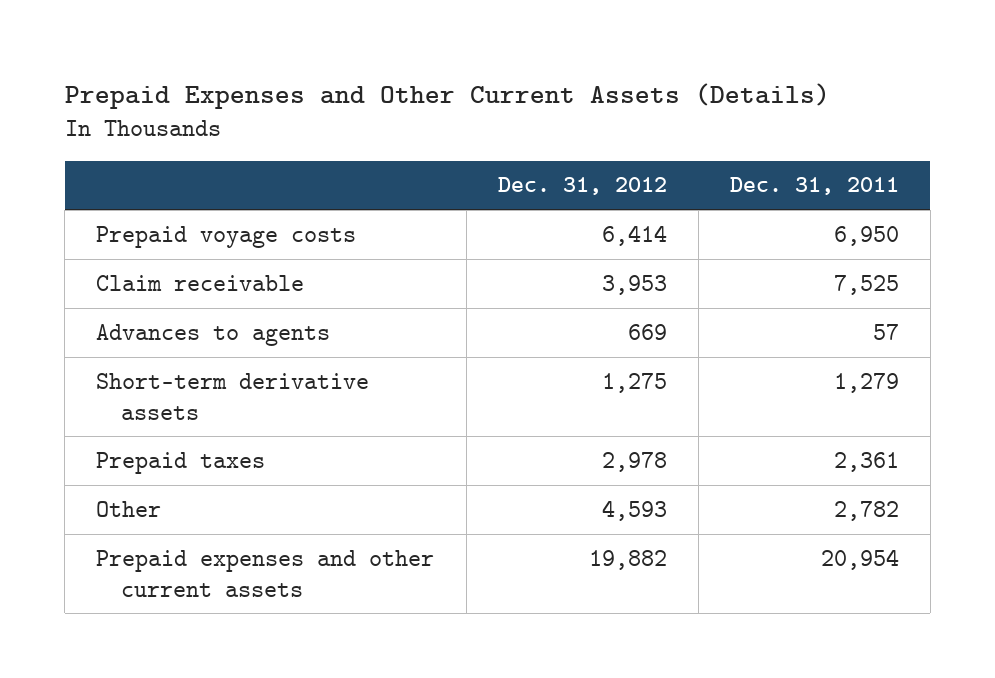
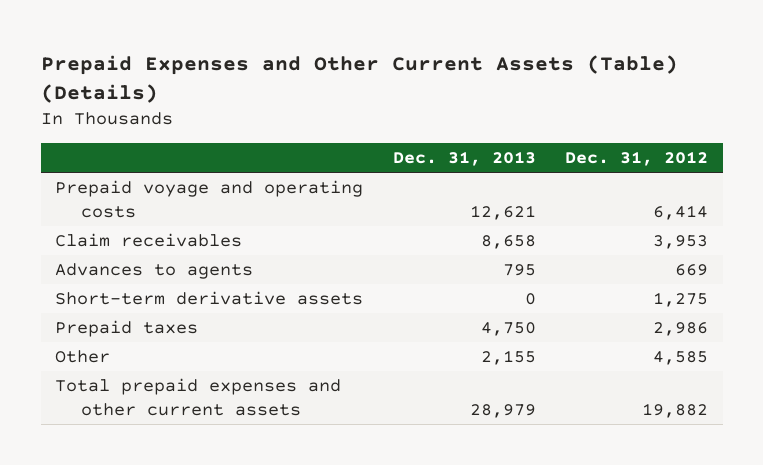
- Prepaid Expenses and Other Current Assets (Details)
+ Prepaid Expenses and Other Current Assets (Table) (Details)
- | Dec. 31, 2012 | Dec. 31, 2011
+ | Dec. 31, 2013 | Dec. 31, 2012
- Prepaid voyage costs | 6,414 | 6,950
- Claim receivable | 3,953 | 7,525
+ Prepaid voyage and operating costs | 12,621 | 6,414
+ Claim receivables | 8,658 | 3,953
- Prepaid taxes | 2,978 | 2,361
- Other | 4,593 | 2,782
- Prepaid expenses and other current assets | 19,882 | 20,954
+ Prepaid taxes | 4,750 | 2,986
+ Other | 2,155 | 4,585
+ Total prepaid expenses and other current assets | 28,979 | 19,882

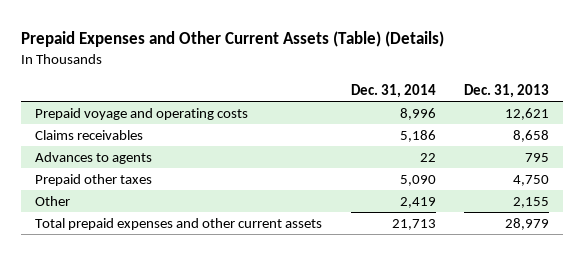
- | Dec. 31, 2013 | Dec. 31, 2012
+ | Dec. 31, 2014 | Dec. 31, 2013
- Claim receivables | 8,658 | 3,953
+ Claims receivables | 5,186 | 8,658
- Short-term derivative assets | 0 | 1,275
- Prepaid taxes | 4,750 | 2,986
+ Prepaid other taxes | 5,090 | 4,750

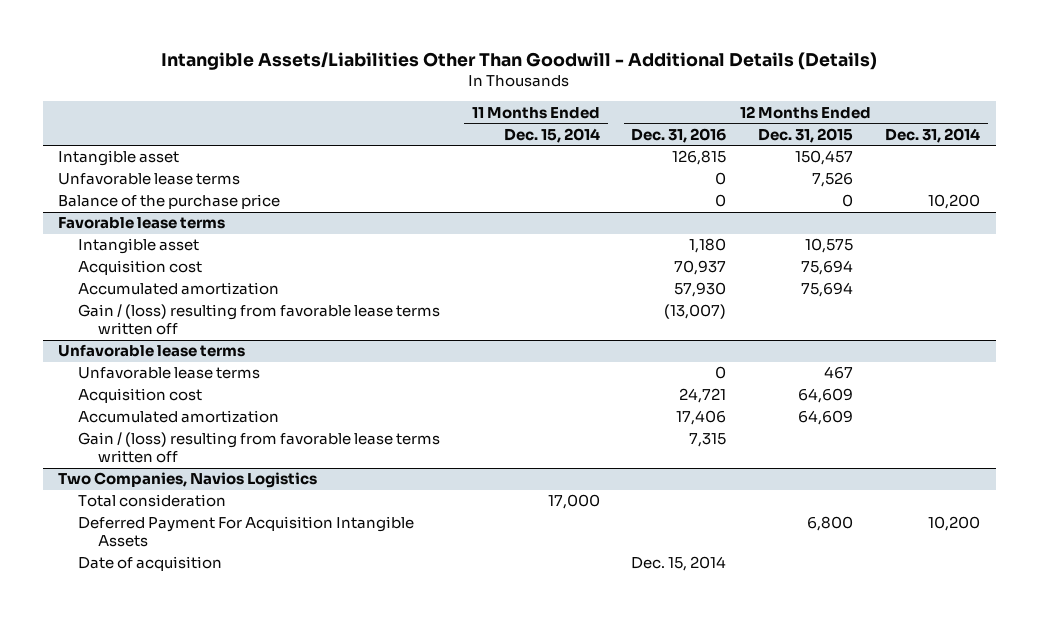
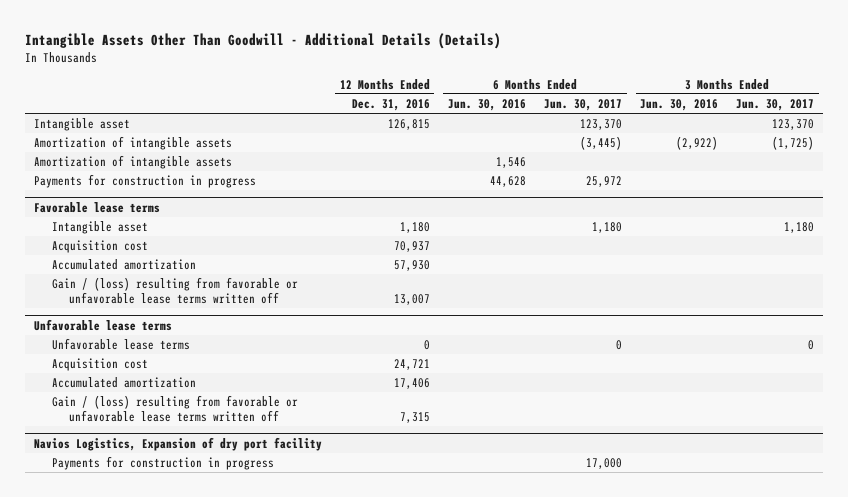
- Intangible Assets/Liabilities Other Than Goodwill - Additional Details (Details)
+ Intangible Assets Other Than Goodwill - Additional Details (Details)
- | 11 Months Ended Dec. 15, 2014 | 12 Months Ended Dec. 31, 2016 | 12 Months Ended Dec. 31, 2015 | 12 Months Ended Dec. 31, 2014
+ | 12 Months Ended Dec. 31, 2016 | 6 Months Ended Jun. 30, 2016 | 6 Months Ended Jun. 30, 2017 | 3 Months Ended Jun. 30, 2016 | 3 Months Ended Jun. 30, 2017
- Unfavorable lease terms | | 0 | 7,526 |
- Balance of the purchase price | | 0 | 0 | 10,200
+ Amortization of intangible assets | | | (3,445) | (2,922) | (1,725)
+ Amortization of intangible assets | | 1,546 | | |
+ Payments for construction in progress | | 44,628 | 25,972 | |
@ Favorable lease terms
- Gain / (loss) resulting from favorable lease terms written off | | (13,007) | |
+ Gain / (loss) resulting from favorable or unfavorable lease terms written off | 13,007 | | | |
@ Unfavorable lease terms
- Gain / (loss) resulting from favorable lease terms written off | | 7,315 | |
- Two Companies, Navios Logistics
- Total consideration | 17,000 | | |
- Deferred Payment For Acquisition Intangible Assets | | | 6,800 | 10,200
- Date of acquisition | | Dec. 15, 2014 | |
@ Unfavorable lease terms
+ Gain / (loss) resulting from favorable or unfavorable lease terms written off | 7,315 | | | |
+ Navios Logistics, Expansion of dry port facility
+ Payments for construction in progress | | | 17,000 | |

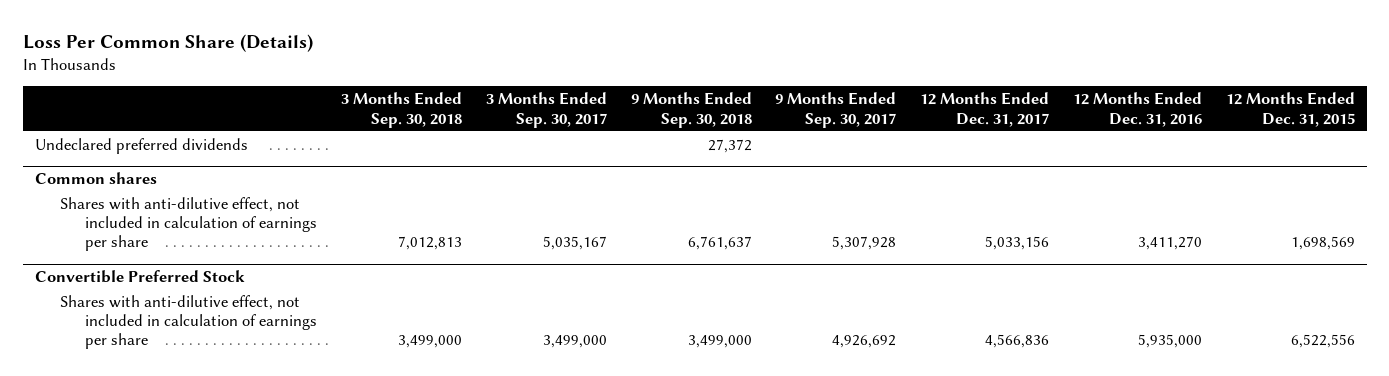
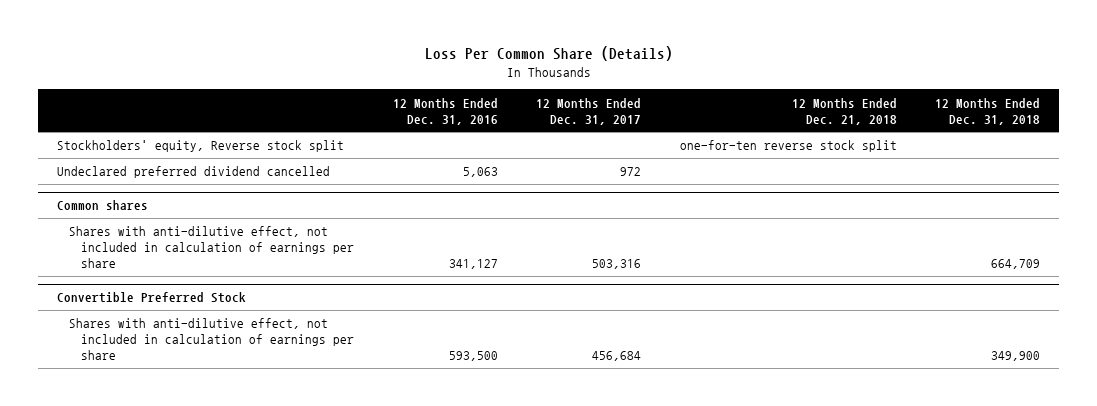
- | 3 Months Ended Sep. 30, 2018 | 3 Months Ended Sep. 30, 2017 | 9 Months Ended Sep. 30, 2018 | 9 Months Ended Sep. 30, 2017 | 12 Months Ended Dec. 31, 2017 | 12 Months Ended Dec. 31, 2016 | 12 Months Ended Dec. 31, 2015
+ | 12 Months Ended Dec. 31, 2016 | 12 Months Ended Dec. 31, 2017 | 12 Months Ended Dec. 21, 2018 | 12 Months Ended Dec. 31, 2018
- Undeclared preferred dividends | | | 27,372 | | | |
+ Stockholders' equity, Reverse stock split | | | one-for-ten reverse stock split |
+ Undeclared preferred dividend cancelled | 5,063 | 972 | |
@ Common shares
- Shares with anti-dilutive effect, not included in calculation of earnings per share | 7,012,813 | 5,035,167 | 6,761,637 | 5,307,928 | 5,033,156 | 3,411,270 | 1,698,569
+ Shares with anti-dilutive effect, not included in calculation of earnings per share | 341,127 | 503,316 | | 664,709
@ Convertible Preferred Stock
- Shares with anti-dilutive effect, not included in calculation of earnings per share | 3,499,000 | 3,499,000 | 3,499,000 | 4,926,692 | 4,566,836 | 5,935,000 | 6,522,556
+ Shares with anti-dilutive effect, not included in calculation of earnings per share | 593,500 | 456,684 | | 349,900

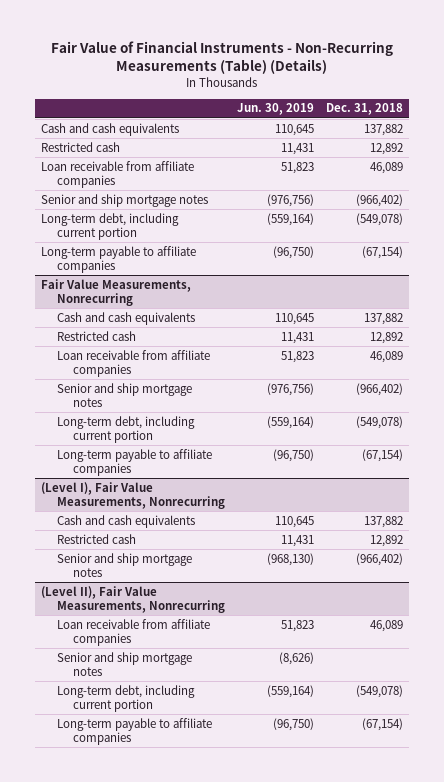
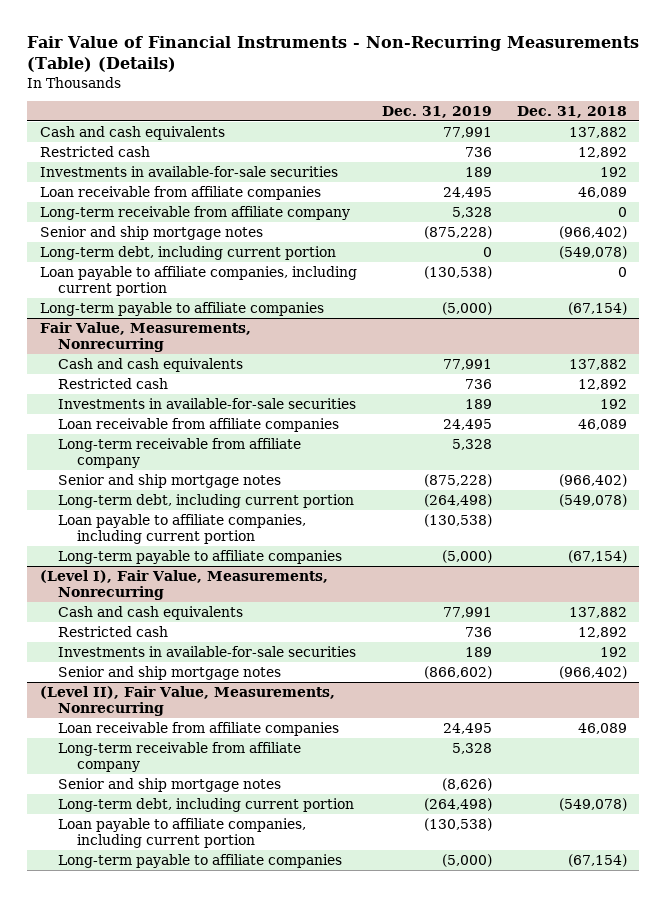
- | Jun. 30, 2019 | Dec. 31, 2018
+ | Dec. 31, 2019 | Dec. 31, 2018
+ Investments in available-for-sale securities | 189 | 192
+ Long-term receivable from affiliate company | 5,328 | 0
+ Loan payable to affiliate companies, including current portion | (130,538) | 0
- Fair Value Measurements, Nonrecurring
+ Fair Value, Measurements, Nonrecurring
+ Investments in available-for-sale securities | 189 | 192
+ Long-term receivable from affiliate company | 5,328 |
+ Loan payable to affiliate companies, including current portion | (130,538) |
- (Level I), Fair Value Measurements, Nonrecurring
+ (Level I), Fair Value, Measurements, Nonrecurring
+ Investments in available-for-sale securities | 189 | 192
- (Level II), Fair Value Measurements, Nonrecurring
+ (Level II), Fair Value, Measurements, Nonrecurring
+ Long-term receivable from affiliate company | 5,328 |
+ Loan payable to affiliate companies, including current portion | (130,538) |

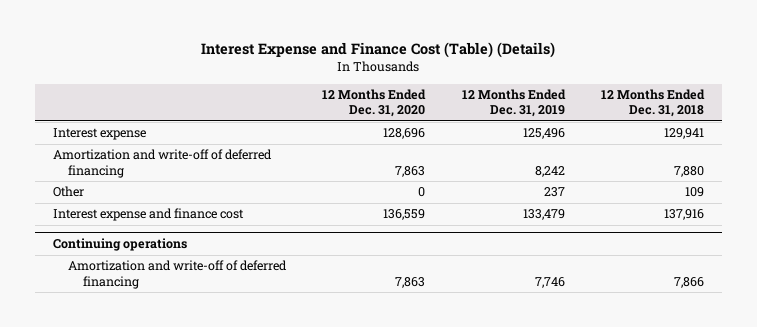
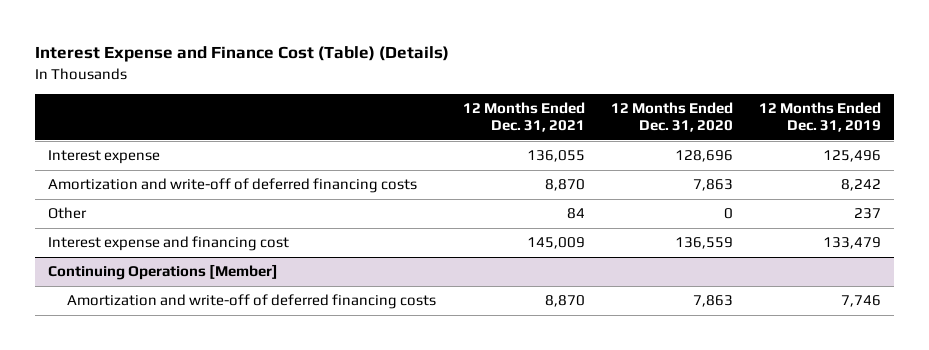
- | 12 Months Ended Dec. 31, 2020 | 12 Months Ended Dec. 31, 2019 | 12 Months Ended Dec. 31, 2018
+ | 12 Months Ended Dec. 31, 2021 | 12 Months Ended Dec. 31, 2020 | 12 Months Ended Dec. 31, 2019
- Amortization and write-off of deferred financing | 7,863 | 8,242 | 7,880
+ Amortization and write-off of deferred financing costs | 8,870 | 7,863 | 8,242
- Interest expense and finance cost | 136,559 | 133,479 | 137,916
- Continuing operations
- Amortization and write-off of deferred financing | 7,863 | 7,746 | 7,866
+ Interest expense and financing cost | 145,009 | 136,559 | 133,479
+ Continuing Operations [Member]
+ Amortization and write-off of deferred financing costs | 8,870 | 7,863 | 7,746

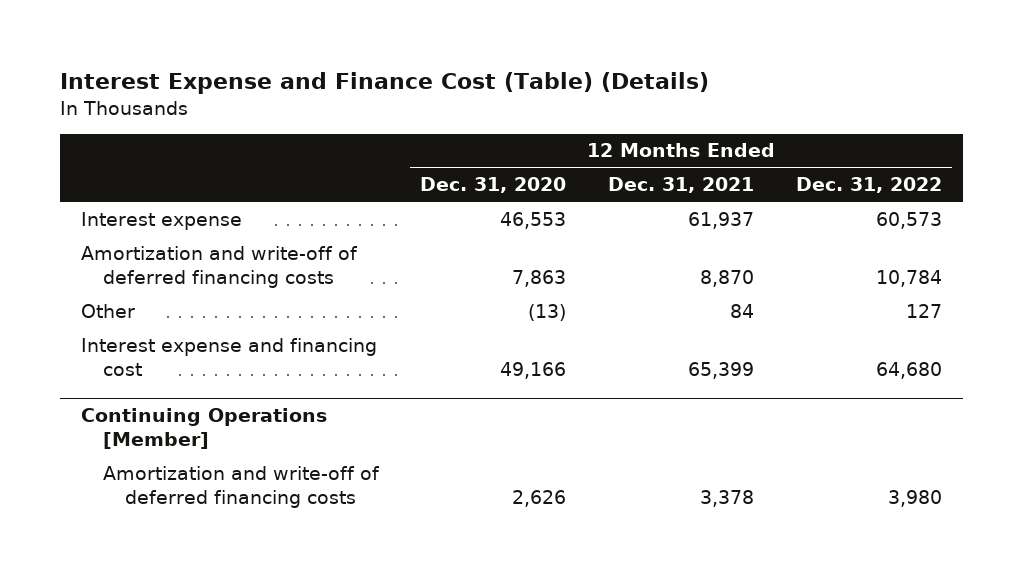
- | 12 Months Ended Dec. 31, 2021 | 12 Months Ended Dec. 31, 2020 | 12 Months Ended Dec. 31, 2019
+ | 12 Months Ended Dec. 31, 2020 | 12 Months Ended Dec. 31, 2021 | 12 Months Ended Dec. 31, 2022
- Interest expense | 136,055 | 128,696 | 125,496
+ Interest expense | 46,553 | 61,937 | 60,573
- Other | 84 | 0 | 237
- Interest expense and financing cost | 145,009 | 136,559 | 133,479
+ Other | (13) | 84 | 127
+ Interest expense and financing cost | 49,166 | 65,399 | 64,680
@ Continuing Operations [Member]
- Amortization and write-off of deferred financing costs | 8,870 | 7,863 | 7,746
+ Amortization and write-off of deferred financing costs | 2,626 | 3,378 | 3,980

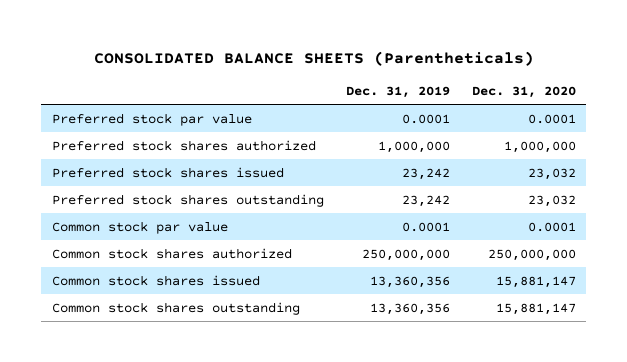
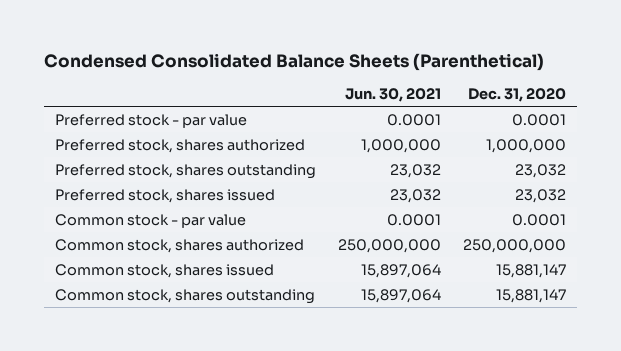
- CONSOLIDATED BALANCE SHEETS (Parentheticals)
+ Condensed Consolidated Balance Sheets (Parenthetical)
- | Dec. 31, 2019 | Dec. 31, 2020
+ | Jun. 30, 2021 | Dec. 31, 2020
- Preferred stock par value | 0.0001 | 0.0001
- Preferred stock shares authorized | 1,000,000 | 1,000,000
- Preferred stock shares issued | 23,242 | 23,032
- Preferred stock shares outstanding | 23,242 | 23,032
- Common stock par value | 0.0001 | 0.0001
- Common stock shares authorized | 250,000,000 | 250,000,000
- Common stock shares issued | 13,360,356 | 15,881,147
- Common stock shares outstanding | 13,360,356 | 15,881,147
+ Preferred stock - par value | 0.0001 | 0.0001
+ Preferred stock, shares authorized | 1,000,000 | 1,000,000
+ Preferred stock, shares outstanding | 23,032 | 23,032
+ Preferred stock, shares issued | 23,032 | 23,032
+ Common stock - par value | 0.0001 | 0.0001
+ Common stock, shares authorized | 250,000,000 | 250,000,000
+ Common stock, shares issued | 15,897,064 | 15,881,147
+ Common stock, shares outstanding | 15,897,064 | 15,881,147

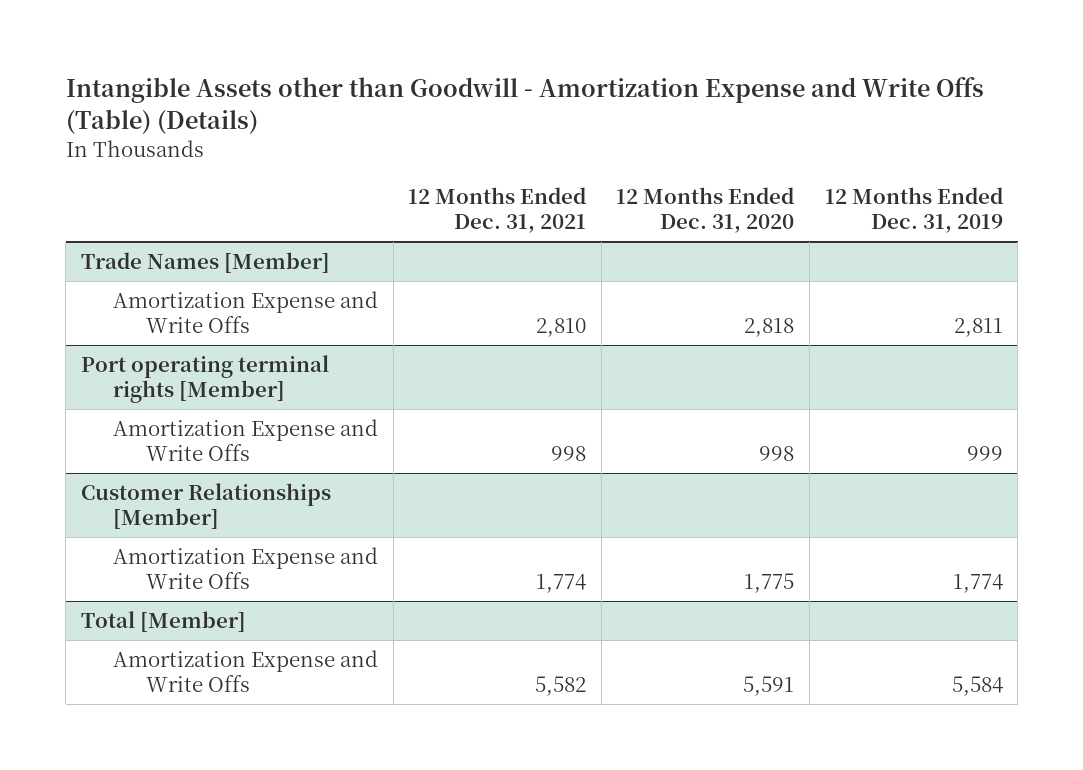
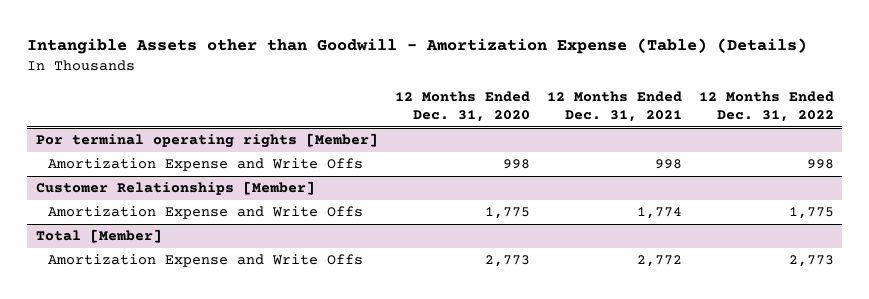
- Intangible Assets other than Goodwill - Amortization Expense and Write Offs (Table) (Details)
+ Intangible Assets other than Goodwill - Amortization Expense (Table) (Details)
- | 12 Months Ended Dec. 31, 2021 | 12 Months Ended Dec. 31, 2020 | 12 Months Ended Dec. 31, 2019
+ | 12 Months Ended Dec. 31, 2020 | 12 Months Ended Dec. 31, 2021 | 12 Months Ended Dec. 31, 2022
- Trade Names [Member]
- Amortization Expense and Write Offs | 2,810 | 2,818 | 2,811
- Port operating terminal rights [Member]
+ Por terminal operating rights [Member]
@ Total [Member]
- Amortization Expense and Write Offs | 5,582 | 5,591 | 5,584
+ Amortization Expense and Write Offs | 2,773 | 2,772 | 2,773

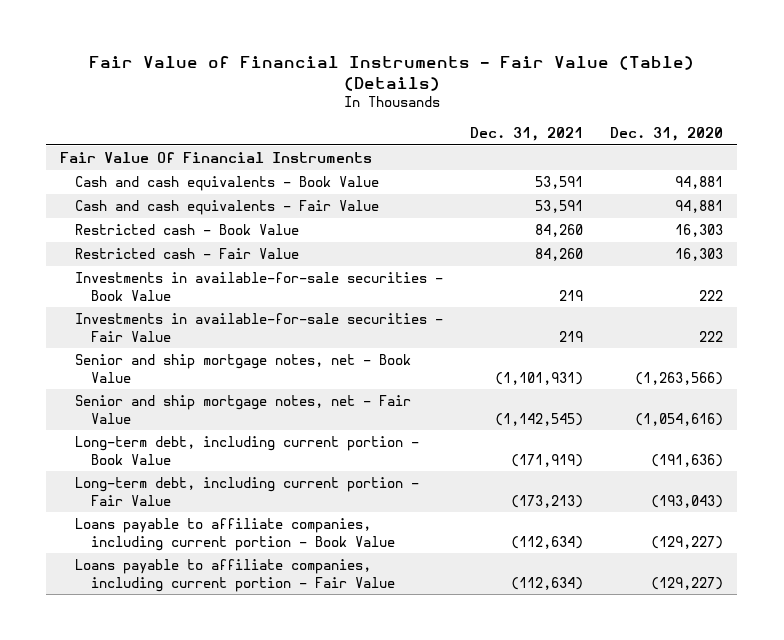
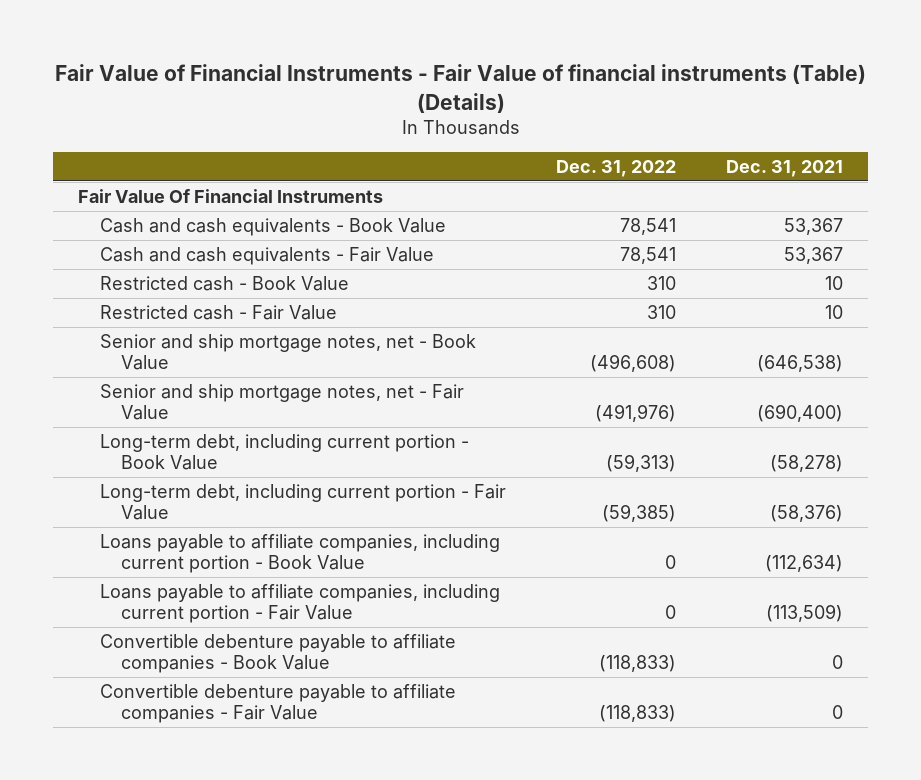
- Fair Value of Financial Instruments - Fair Value (Table) (Details)
+ Fair Value of Financial Instruments - Fair Value of financial instruments (Table) (Details)
- | Dec. 31, 2021 | Dec. 31, 2020
+ | Dec. 31, 2022 | Dec. 31, 2021
- Cash and cash equivalents - Book Value | 53,591 | 94,881
- Cash and cash equivalents - Fair Value | 53,591 | 94,881
- Restricted cash - Book Value | 84,260 | 16,303
- Restricted cash - Fair Value | 84,260 | 16,303
- Investments in available-for-sale securities - Book Value | 219 | 222
- Investments in available-for-sale securities - Fair Value | 219 | 222
- Senior and ship mortgage notes, net - Book Value | (1,101,931) | (1,263,566)
- Senior and ship mortgage notes, net - Fair Value | (1,142,545) | (1,054,616)
- Long-term debt, including current portion - Book Value | (171,919) | (191,636)
- Long-term debt, including current portion - Fair Value | (173,213) | (193,043)
+ Cash and cash equivalents - Book Value | 78,541 | 53,367
+ Cash and cash equivalents - Fair Value | 78,541 | 53,367
+ Restricted cash - Book Value | 310 | 10
+ Restricted cash - Fair Value | 310 | 10
+ Senior and ship mortgage notes, net - Book Value | (496,608) | (646,538)
+ Senior and ship mortgage notes, net - Fair Value | (491,976) | (690,400)
+ Long-term debt, including current portion - Book Value | (59,313) | (58,278)
+ Long-term debt, including current portion - Fair Value | (59,385) | (58,376)
- Loans payable to affiliate companies, including current portion - Fair Value | (112,634) | (129,227)
+ Loans payable to affiliate companies, including current portion - Fair Value | 0 | (113,509)
+ Convertible debenture payable to affiliate companies - Book Value | (118,833) | 0
+ Convertible debenture payable to affiliate companies - Fair Value | (118,833) | 0

